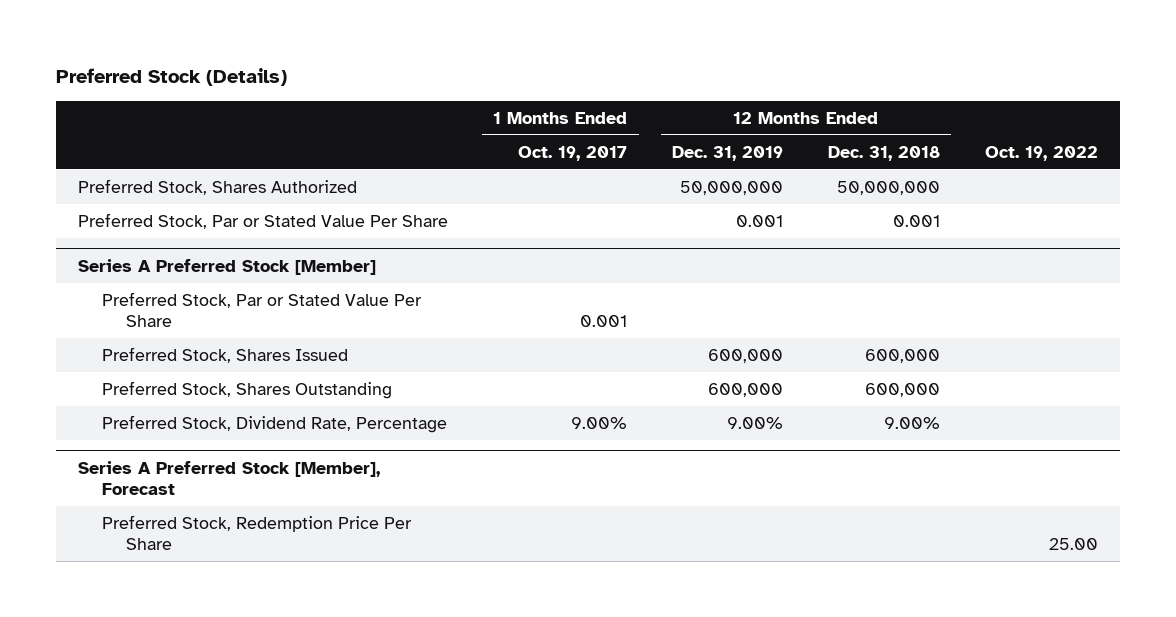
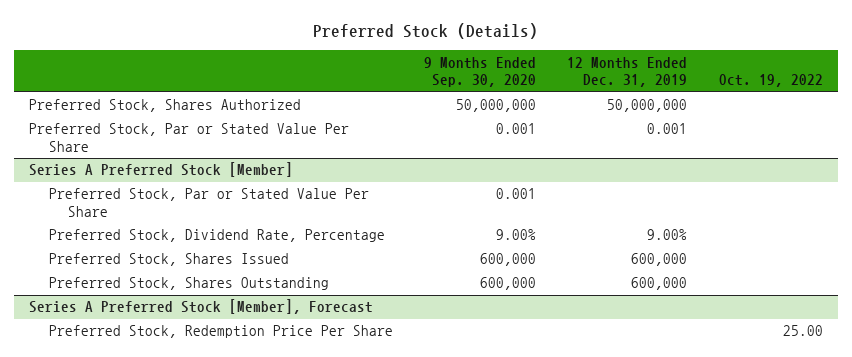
- | 1 Months Ended Oct. 19, 2017 | 12 Months Ended Dec. 31, 2019 | 12 Months Ended Dec. 31, 2018 | Oct. 19, 2022
+ | 9 Months Ended Sep. 30, 2020 | 12 Months Ended Dec. 31, 2019 | Oct. 19, 2022
@ Series A Preferred Stock [Member]
moved up: Preferred Stock, Dividend Rate, Percentage | 9.00% | 9.00% |

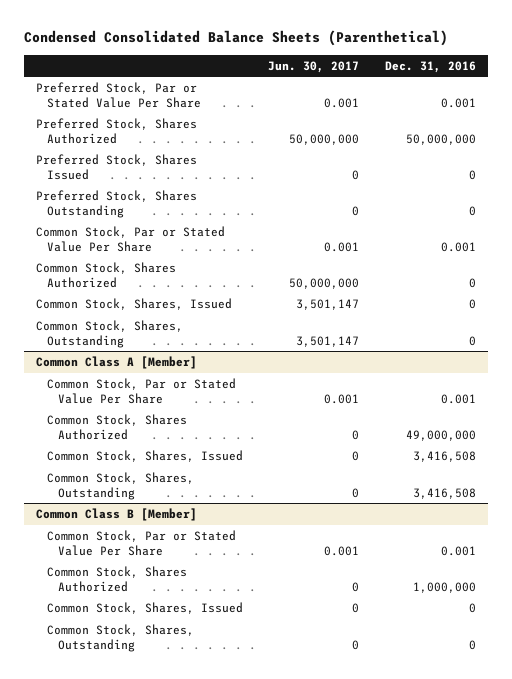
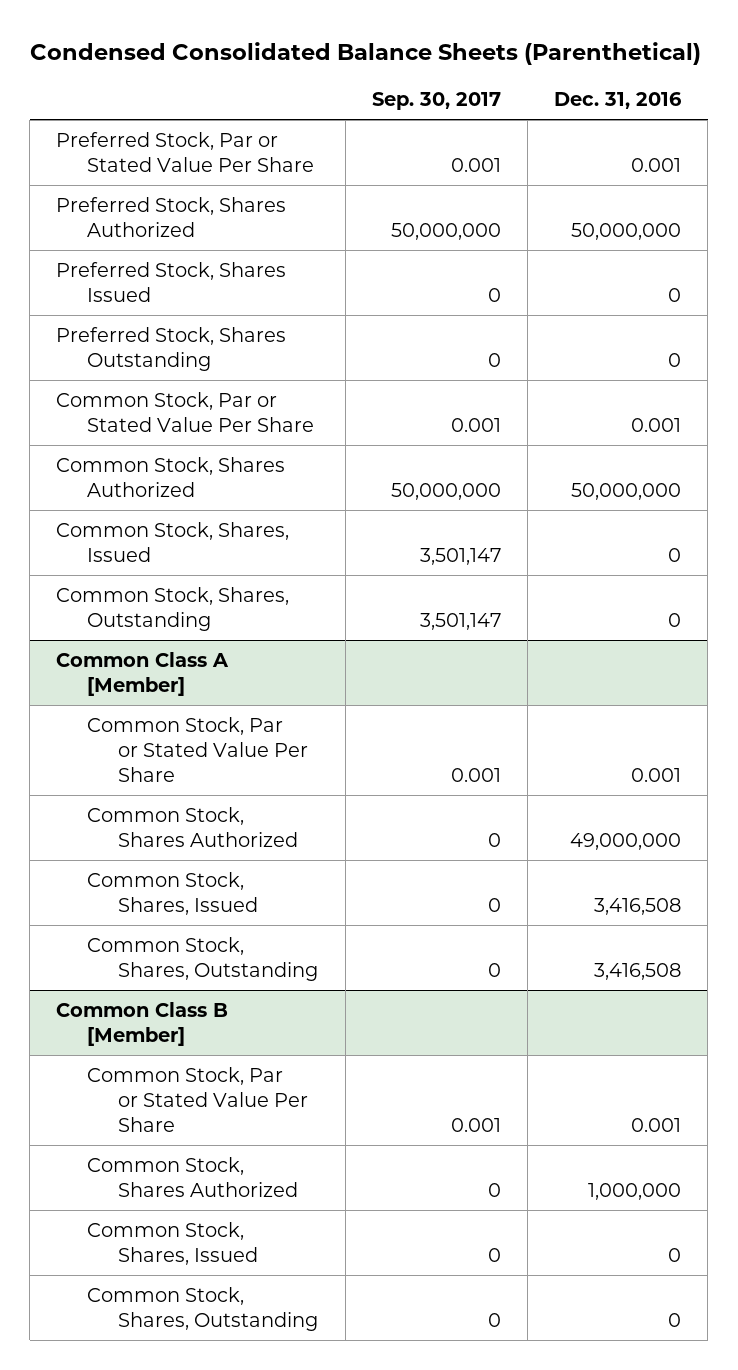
- | Jun. 30, 2017 | Dec. 31, 2016
+ | Sep. 30, 2017 | Dec. 31, 2016
- Common Stock, Shares Authorized | 50,000,000 | 0
+ Common Stock, Shares Authorized | 50,000,000 | 50,000,000

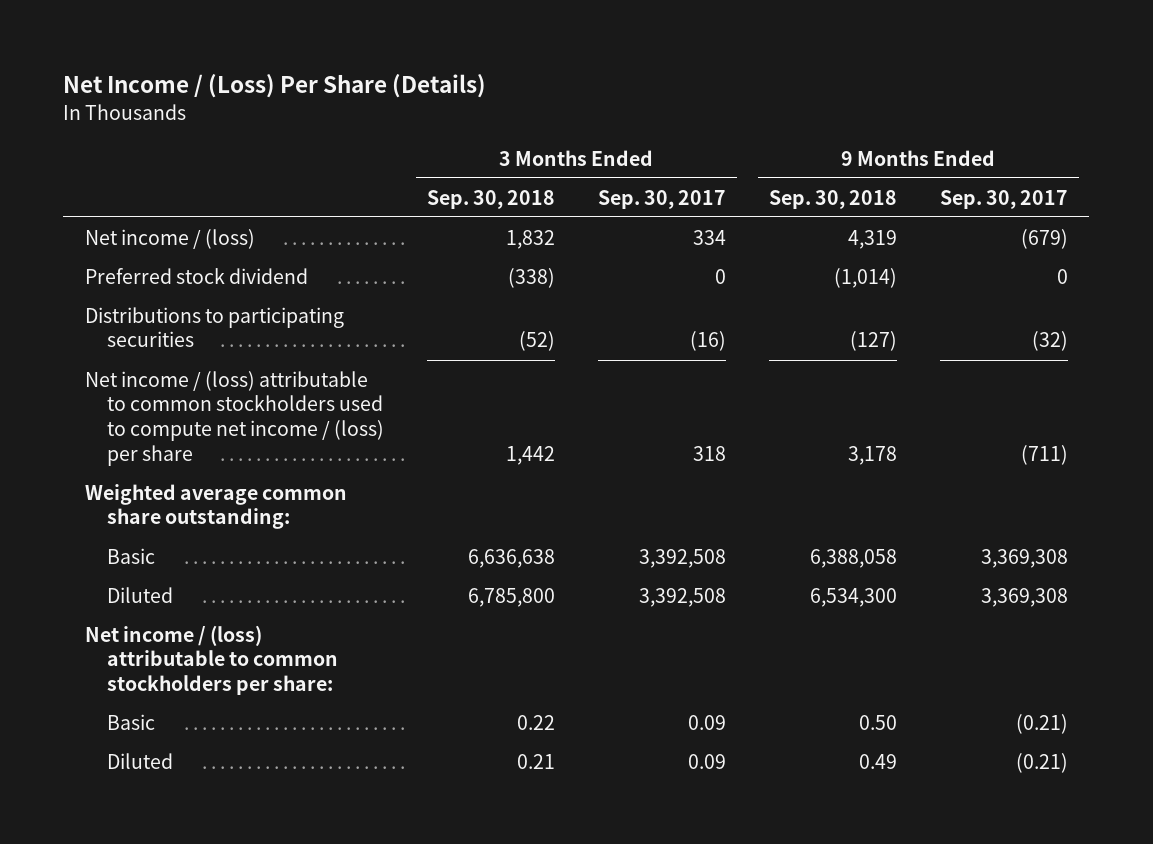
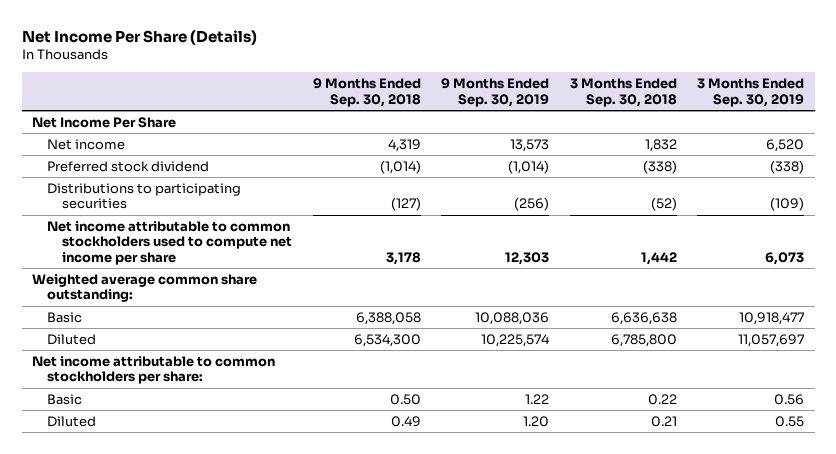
- Net Income / (Loss) Per Share (Details)
+ Net Income Per Share (Details)
- | 3 Months Ended Sep. 30, 2018 | 3 Months Ended Sep. 30, 2017 | 9 Months Ended Sep. 30, 2018 | 9 Months Ended Sep. 30, 2017
+ | 9 Months Ended Sep. 30, 2018 | 9 Months Ended Sep. 30, 2019 | 3 Months Ended Sep. 30, 2018 | 3 Months Ended Sep. 30, 2019
- Net income / (loss) | 1,832 | 334 | 4,319 | (679)
+ Net Income Per Share
+ Net income | 4,319 | 13,573 | 1,832 | 6,520
- Net income / (loss) attributable to common stockholders used to compute net income / (loss) per share | 1,442 | 318 | 3,178 | (711)
+ Net income attributable to common stockholders used to compute net income per share | 3,178 | 12,303 | 1,442 | 6,073
- Net income / (loss) attributable to common stockholders per share:
+ Net income attributable to common stockholders per share:

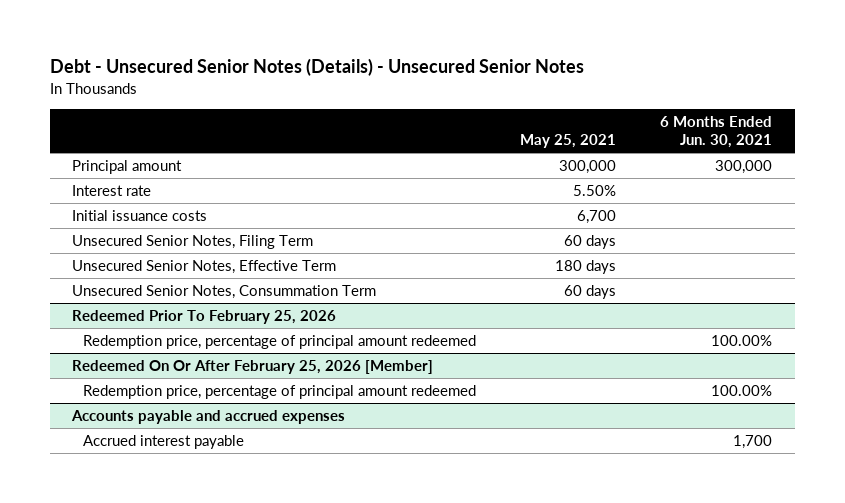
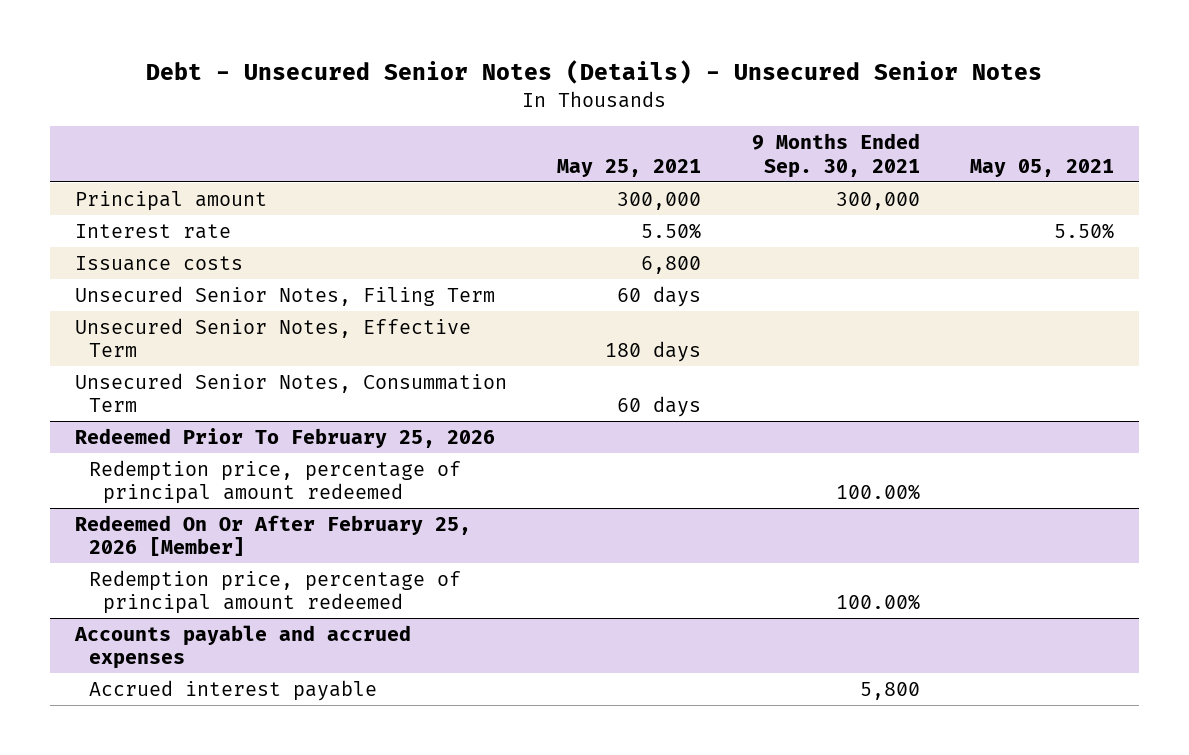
- | May 25, 2021 | 6 Months Ended Jun. 30, 2021
+ | May 25, 2021 | 9 Months Ended Sep. 30, 2021 | May 05, 2021
- Initial issuance costs | 6,700 |
+ Issuance costs | 6,800 | |

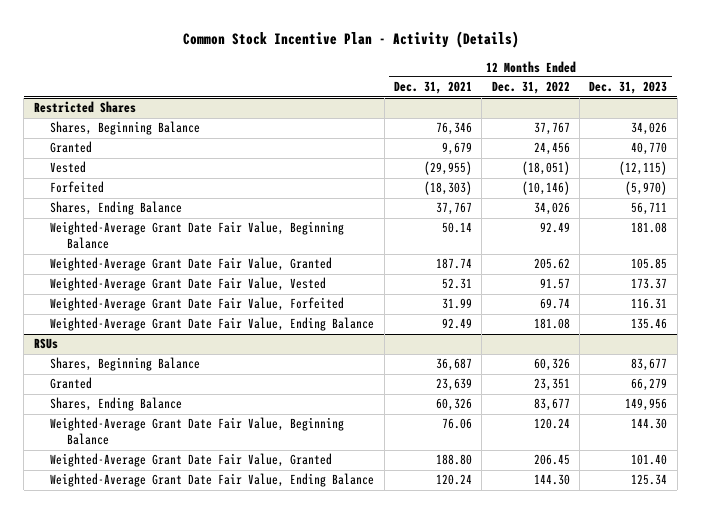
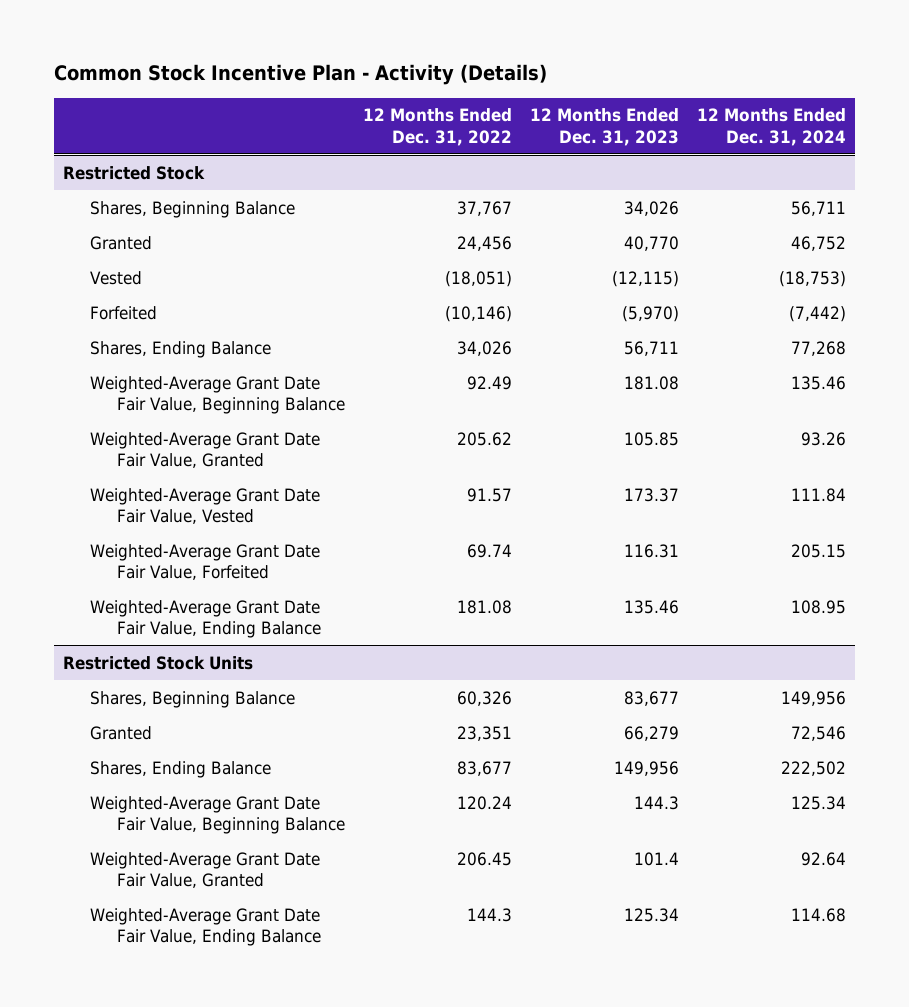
- | 12 Months Ended Dec. 31, 2021 | 12 Months Ended Dec. 31, 2022 | 12 Months Ended Dec. 31, 2023
+ | 12 Months Ended Dec. 31, 2022 | 12 Months Ended Dec. 31, 2023 | 12 Months Ended Dec. 31, 2024
- Restricted Shares
+ Restricted Stock
- RSUs
+ Restricted Stock Units
- Weighted-Average Grant Date Fair Value, Beginning Balance | 76.06 | 120.24 | 144.30
- Weighted-Average Grant Date Fair Value, Granted | 188.80 | 206.45 | 101.40
- Weighted-Average Grant Date Fair Value, Ending Balance | 120.24 | 144.30 | 125.34
+ Weighted-Average Grant Date Fair Value, Beginning Balance | 120.24 | 144.3 | 125.34
+ Weighted-Average Grant Date Fair Value, Granted | 206.45 | 101.4 | 92.64
+ Weighted-Average Grant Date Fair Value, Ending Balance | 144.3 | 125.34 | 114.68

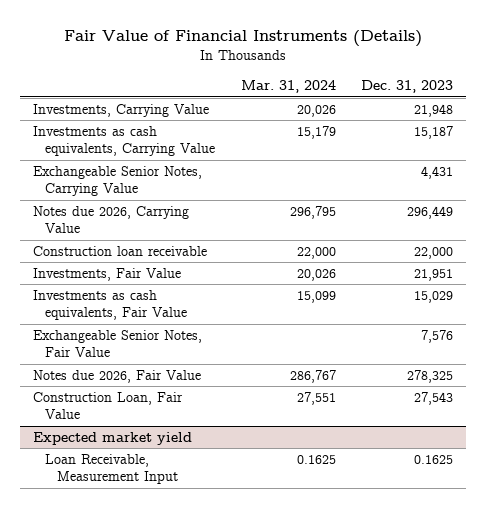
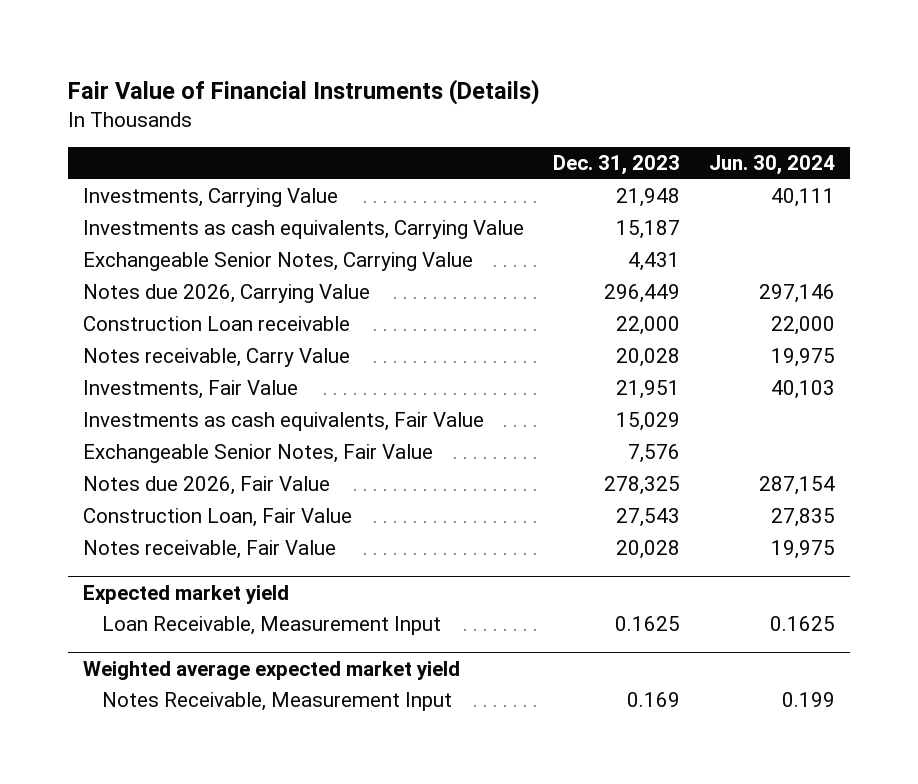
- | Mar. 31, 2024 | Dec. 31, 2023
+ | Dec. 31, 2023 | Jun. 30, 2024
- Construction loan receivable | 22,000 | 22,000
+ Construction Loan receivable | 22,000 | 22,000
+ Notes receivable, Carry Value | 20,028 | 19,975
+ Notes receivable, Fair Value | 20,028 | 19,975
+ Weighted average expected market yield
+ Notes Receivable, Measurement Input | 0.169 | 0.199

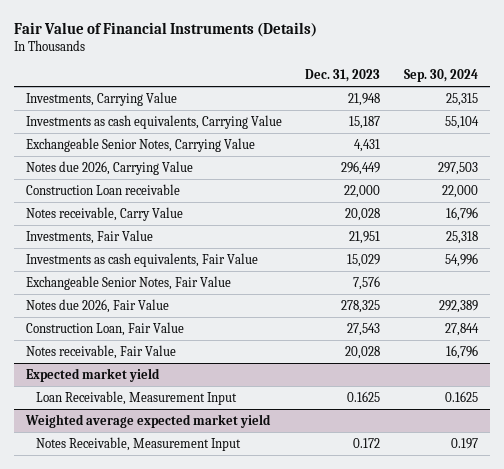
- | Dec. 31, 2023 | Jun. 30, 2024
+ | Dec. 31, 2023 | Sep. 30, 2024
@ Weighted average expected market yield
- Notes Receivable, Measurement Input | 0.169 | 0.199
+ Notes Receivable, Measurement Input | 0.172 | 0.197

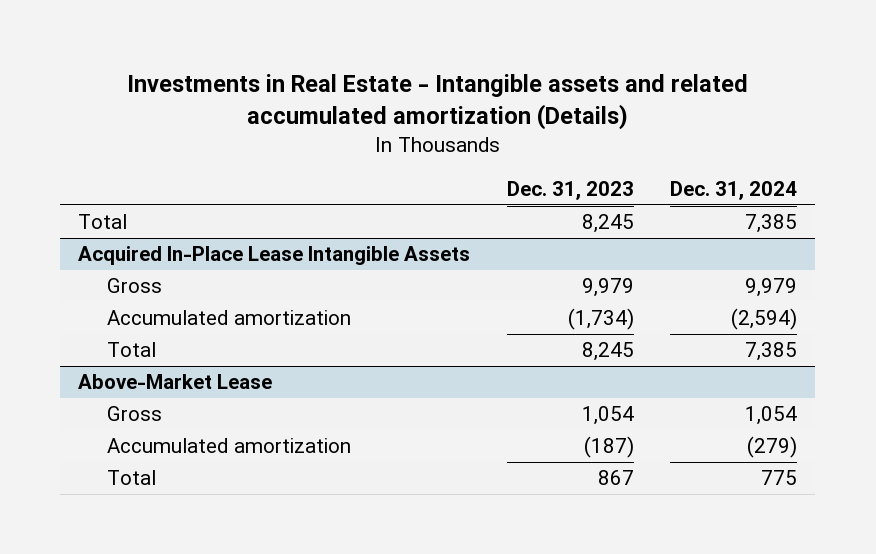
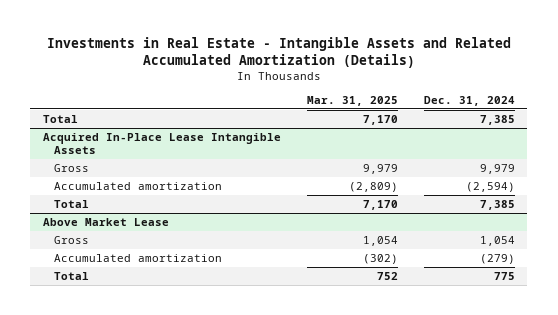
- Investments in Real Estate - Intangible assets and related accumulated amortization (Details)
+ Investments in Real Estate - Intangible Assets and Related Accumulated Amortization (Details)
- | Dec. 31, 2023 | Dec. 31, 2024
+ | Mar. 31, 2025 | Dec. 31, 2024
- Above-Market Lease
+ Above Market Lease

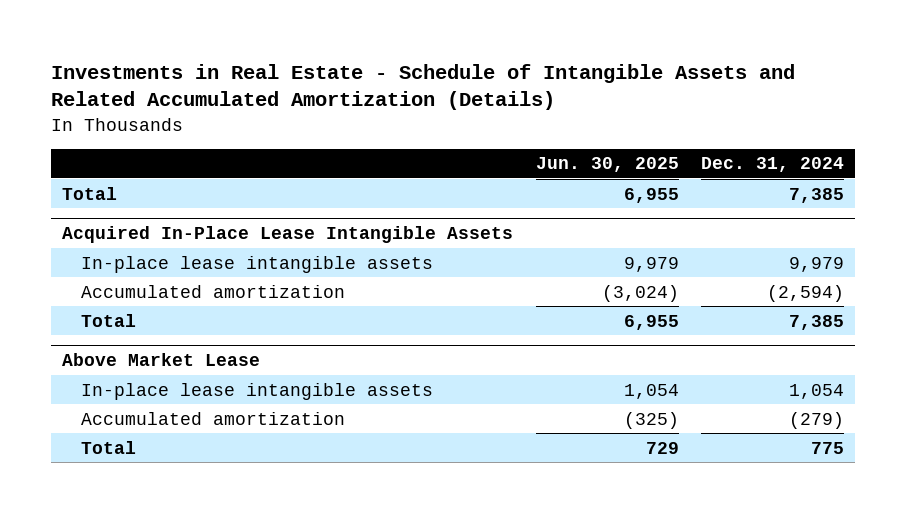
- Investments in Real Estate - Intangible Assets and Related Accumulated Amortization (Details)
+ Investments in Real Estate - Schedule of Intangible Assets and Related Accumulated Amortization (Details)
- | Mar. 31, 2025 | Dec. 31, 2024
+ | Jun. 30, 2025 | Dec. 31, 2024
@ Acquired In-Place Lease Intangible Assets
- Gross | 9,979 | 9,979
+ In-place lease intangible assets | 9,979 | 9,979
@ Above Market Lease
- Gross | 1,054 | 1,054
+ In-place lease intangible assets | 1,054 | 1,054

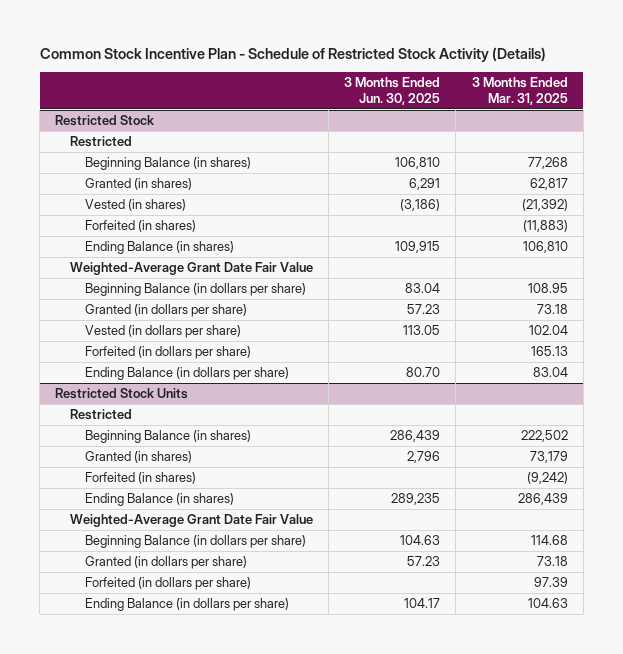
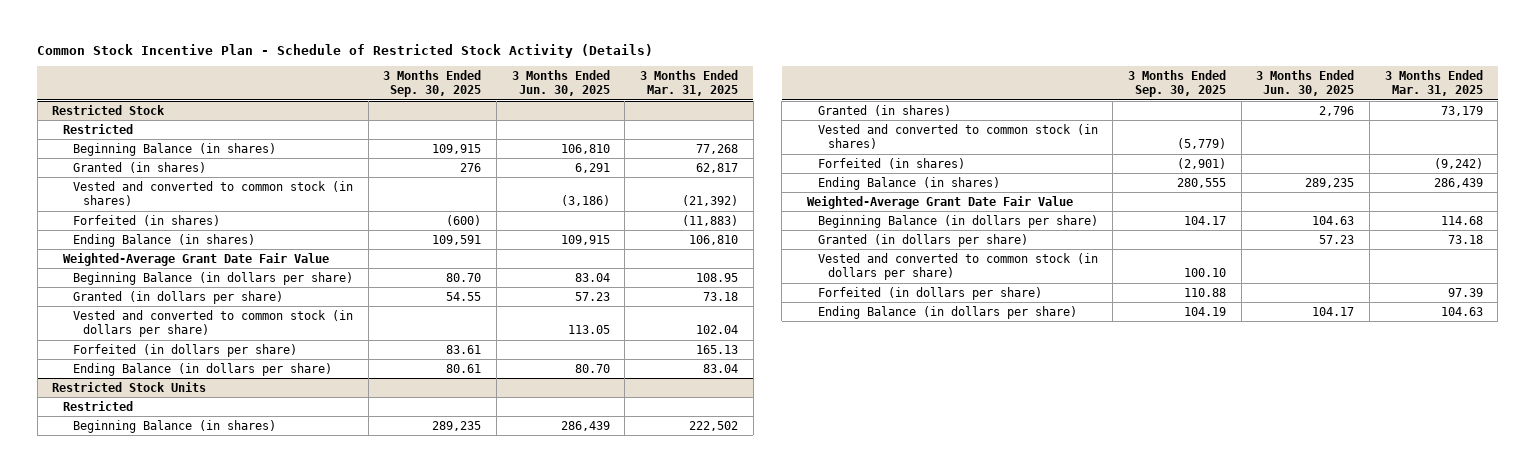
- | 3 Months Ended Jun. 30, 2025 | 3 Months Ended Mar. 31, 2025
+ | 3 Months Ended Sep. 30, 2025 | 3 Months Ended Jun. 30, 2025 | 3 Months Ended Mar. 31, 2025
@ Restricted Stock
- Vested (in shares) | (3,186) | (21,392)
+ Vested and converted to common stock (in shares) | | (3,186) | (21,392)
- Vested (in dollars per share) | 113.05 | 102.04
+ Vested and converted to common stock (in dollars per share) | | 113.05 | 102.04
@ Restricted Stock Units
+ Vested and converted to common stock (in shares) | (5,779) | |
+ Vested and converted to common stock (in dollars per share) | 100.10 | |

